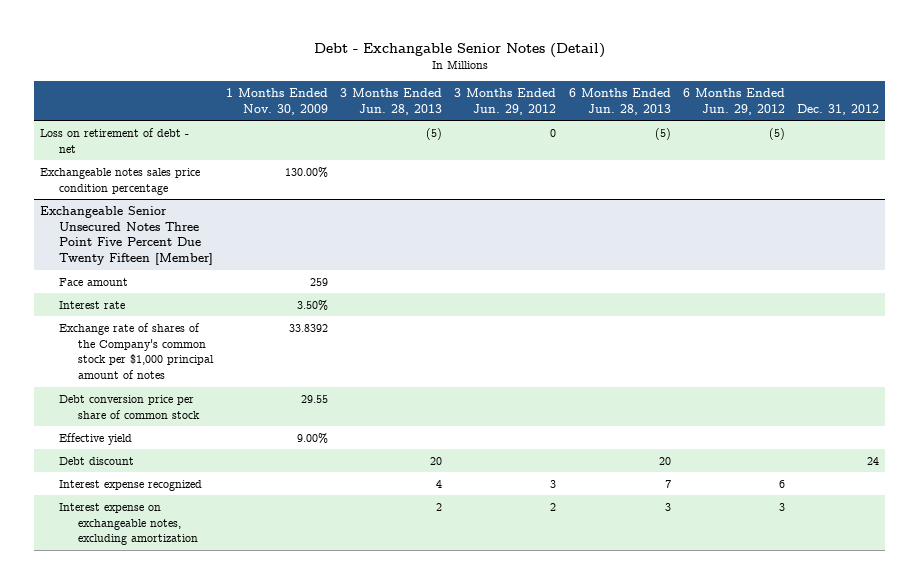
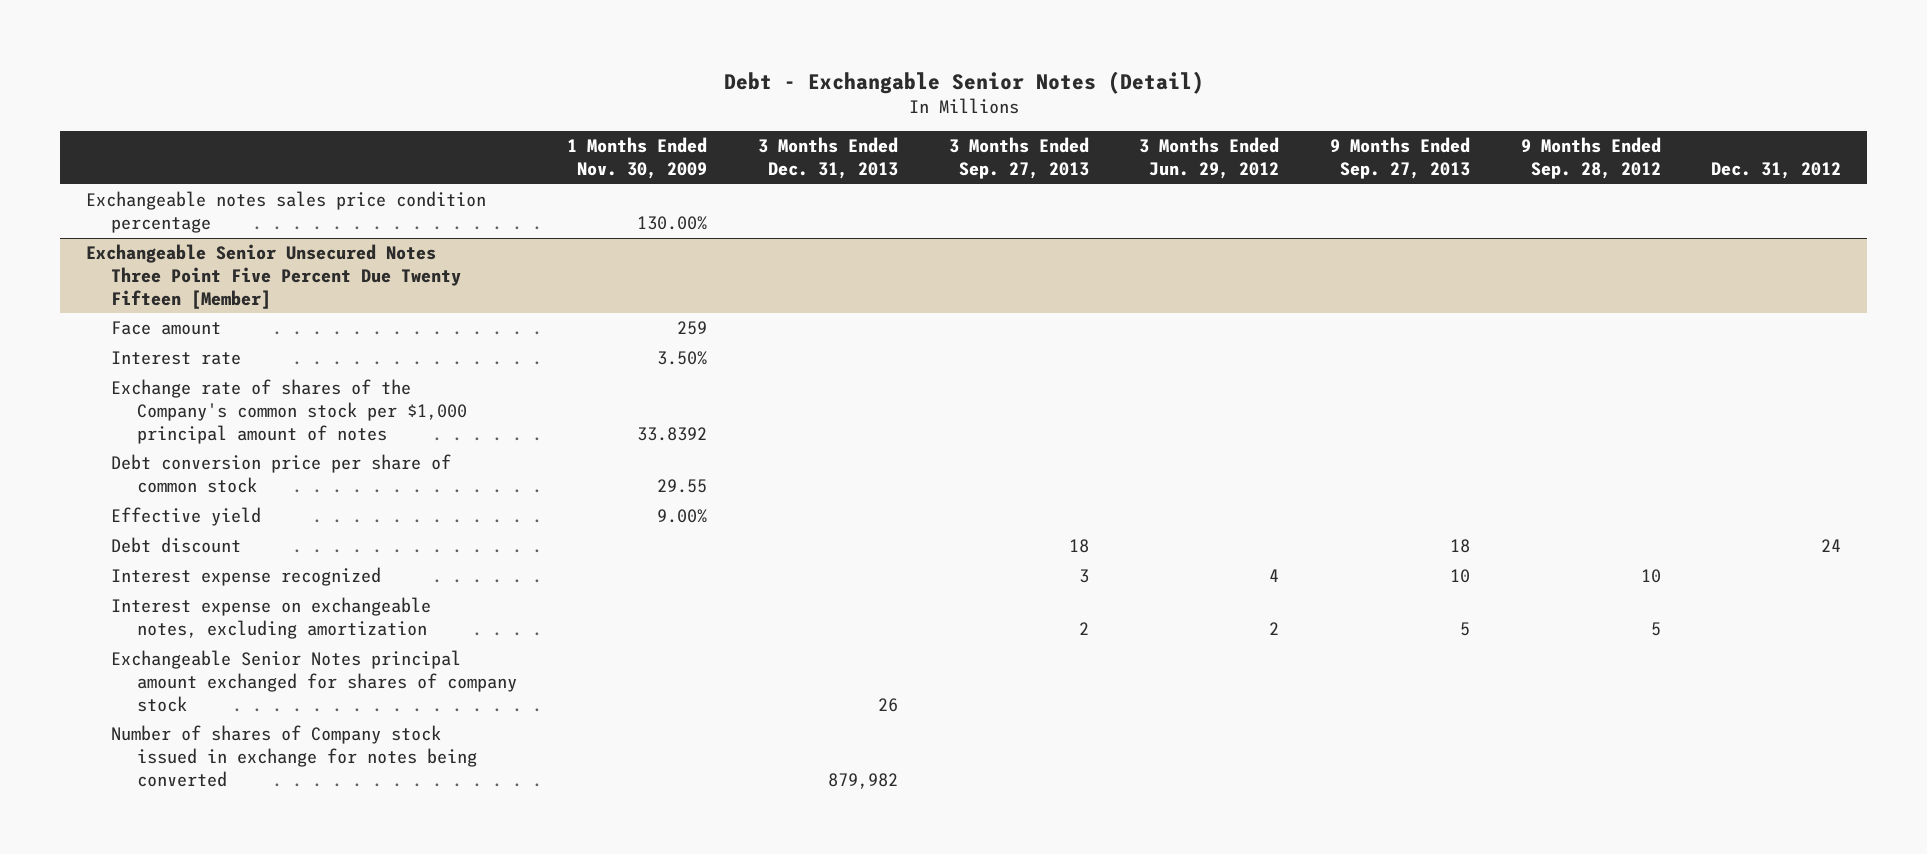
- | 1 Months Ended Nov. 30, 2009 | 3 Months Ended Jun. 28, 2013 | 3 Months Ended Jun. 29, 2012 | 6 Months Ended Jun. 28, 2013 | 6 Months Ended Jun. 29, 2012 | Dec. 31, 2012
+ | 1 Months Ended Nov. 30, 2009 | 3 Months Ended Dec. 31, 2013 | 3 Months Ended Sep. 27, 2013 | 3 Months Ended Jun. 29, 2012 | 9 Months Ended Sep. 27, 2013 | 9 Months Ended Sep. 28, 2012 | Dec. 31, 2012
- Loss on retirement of debt - net | | (5) | 0 | (5) | (5) |
@ Exchangeable Senior Unsecured Notes Three Point Five Percent Due Twenty Fifteen [Member]
- Interest expense recognized | | 4 | 3 | 7 | 6 |
+ Interest expense recognized | | | 3 | 4 | 10 | 10 |
+ Exchangeable Senior Notes principal amount exchanged for shares of company stock | | 26 | | | | |
+ Number of shares of Company stock issued in exchange for notes being converted | | 879,982 | | | | |

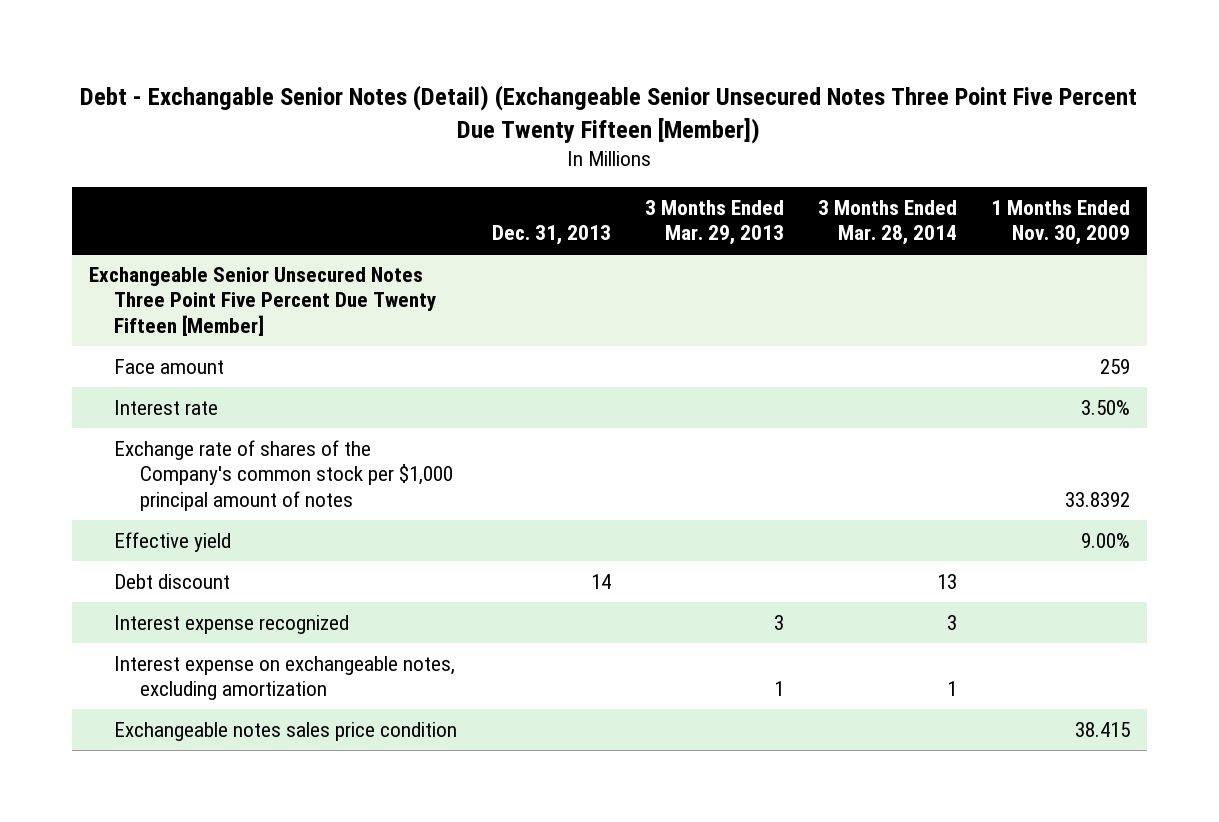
- Debt - Exchangable Senior Notes (Detail)
+ Debt - Exchangable Senior Notes (Detail) (Exchangeable Senior Unsecured Notes Three Point Five Percent Due Twenty Fifteen [Member])
- | 1 Months Ended Nov. 30, 2009 | 3 Months Ended Dec. 31, 2013 | 3 Months Ended Sep. 27, 2013 | 3 Months Ended Jun. 29, 2012 | 9 Months Ended Sep. 27, 2013 | 9 Months Ended Sep. 28, 2012 | Dec. 31, 2012
+ | Dec. 31, 2013 | 3 Months Ended Mar. 29, 2013 | 3 Months Ended Mar. 28, 2014 | 1 Months Ended Nov. 30, 2009
- Exchangeable notes sales price condition percentage | 130.00% | | | | | |
@ Exchangeable Senior Unsecured Notes Three Point Five Percent Due Twenty Fifteen [Member]
- Debt conversion price per share of common stock | 29.55 | | | | | |
- Exchangeable Senior Notes principal amount exchanged for shares of company stock | | 26 | | | | |
- Number of shares of Company stock issued in exchange for notes being converted | | 879,982 | | | | |
+ Exchangeable notes sales price condition | | | | 38.415

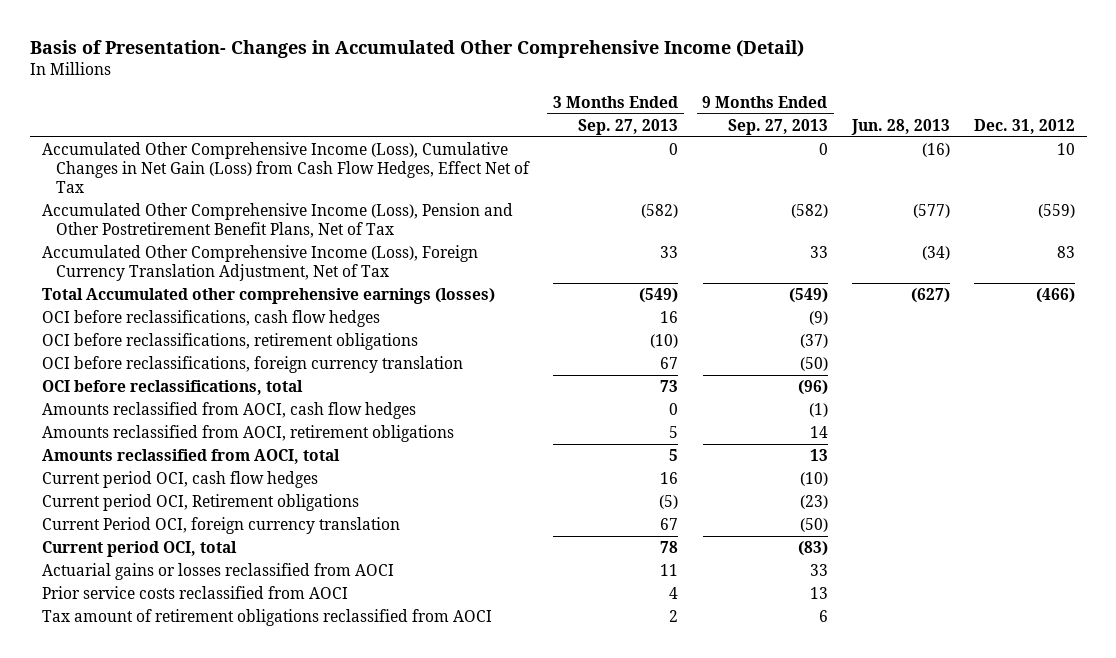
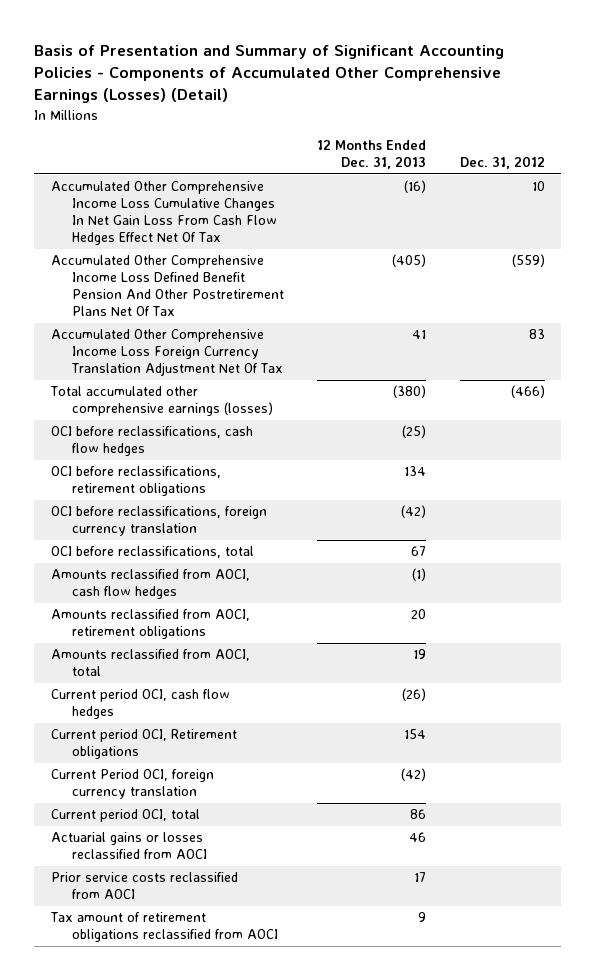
- Basis of Presentation- Changes in Accumulated Other Comprehensive Income (Detail)
+ Basis of Presentation and Summary of Significant Accounting Policies - Components of Accumulated Other Comprehensive Earnings (Losses) (Detail)
- | 3 Months Ended Sep. 27, 2013 | 9 Months Ended Sep. 27, 2013 | Jun. 28, 2013 | Dec. 31, 2012
+ | 12 Months Ended Dec. 31, 2013 | Dec. 31, 2012
- Accumulated Other Comprehensive Income (Loss), Cumulative Changes in Net Gain (Loss) from Cash Flow Hedges, Effect Net of Tax | 0 | 0 | (16) | 10
- Accumulated Other Comprehensive Income (Loss), Pension and Other Postretirement Benefit Plans, Net of Tax | (582) | (582) | (577) | (559)
- Accumulated Other Comprehensive Income (Loss), Foreign Currency Translation Adjustment, Net of Tax | 33 | 33 | (34) | 83
- Total Accumulated other comprehensive earnings (losses) | (549) | (549) | (627) | (466)
+ Accumulated Other Comprehensive Income Loss Cumulative Changes In Net Gain Loss From Cash Flow Hedges Effect Net Of Tax | (16) | 10
+ Accumulated Other Comprehensive Income Loss Defined Benefit Pension And Other Postretirement Plans Net Of Tax | (405) | (559)
+ Accumulated Other Comprehensive Income Loss Foreign Currency Translation Adjustment Net Of Tax | 41 | 83
+ Total accumulated other comprehensive earnings (losses) | (380) | (466)

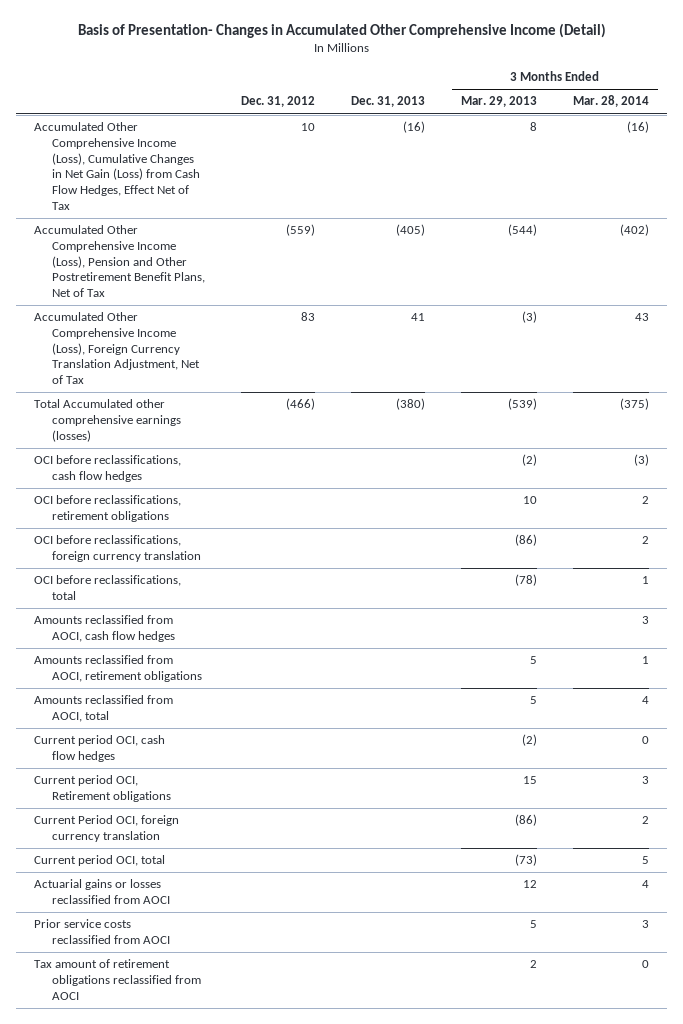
- Basis of Presentation and Summary of Significant Accounting Policies - Components of Accumulated Other Comprehensive Earnings (Losses) (Detail)
+ Basis of Presentation- Changes in Accumulated Other Comprehensive Income (Detail)
- | 12 Months Ended Dec. 31, 2013 | Dec. 31, 2012
+ | Dec. 31, 2012 | Dec. 31, 2013 | 3 Months Ended Mar. 29, 2013 | 3 Months Ended Mar. 28, 2014
- Accumulated Other Comprehensive Income Loss Cumulative Changes In Net Gain Loss From Cash Flow Hedges Effect Net Of Tax | (16) | 10
- Accumulated Other Comprehensive Income Loss Defined Benefit Pension And Other Postretirement Plans Net Of Tax | (405) | (559)
- Accumulated Other Comprehensive Income Loss Foreign Currency Translation Adjustment Net Of Tax | 41 | 83
- Total accumulated other comprehensive earnings (losses) | (380) | (466)
+ Accumulated Other Comprehensive Income (Loss), Cumulative Changes in Net Gain (Loss) from Cash Flow Hedges, Effect Net of Tax | 10 | (16) | 8 | (16)
+ Accumulated Other Comprehensive Income (Loss), Pension and Other Postretirement Benefit Plans, Net of Tax | (559) | (405) | (544) | (402)
+ Accumulated Other Comprehensive Income (Loss), Foreign Currency Translation Adjustment, Net of Tax | 83 | 41 | (3) | 43
+ Total Accumulated other comprehensive earnings (losses) | (466) | (380) | (539) | (375)

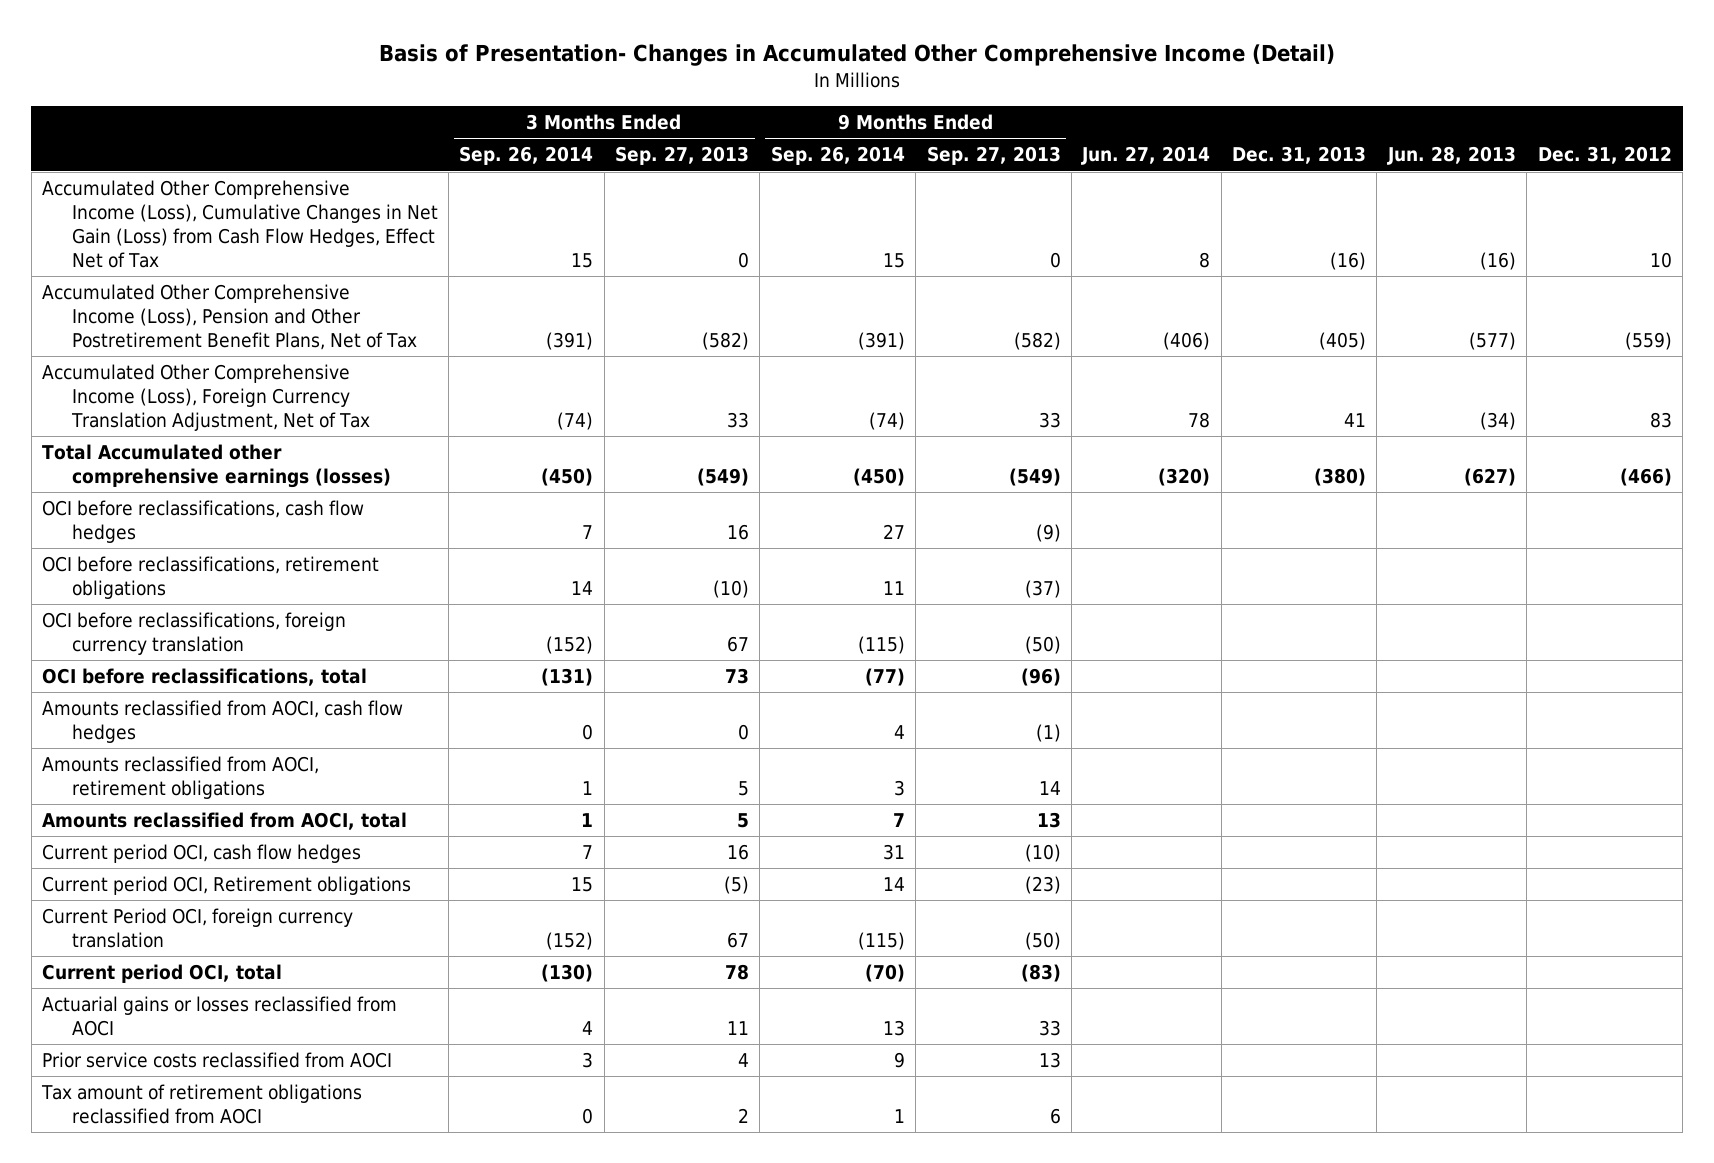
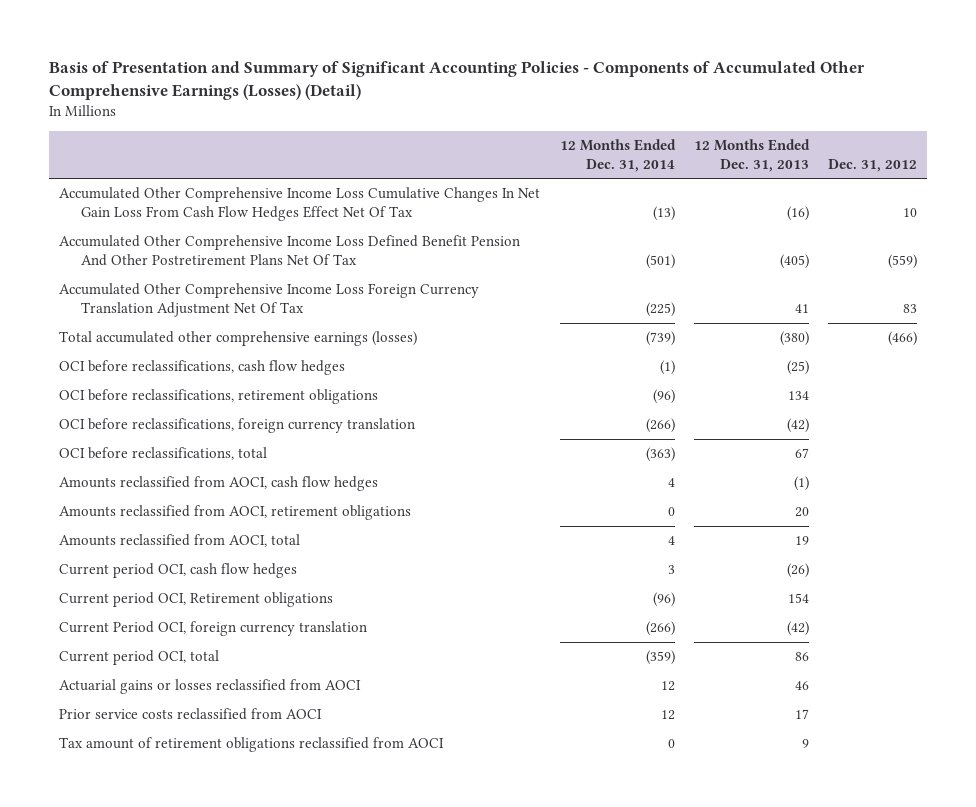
- Basis of Presentation- Changes in Accumulated Other Comprehensive Income (Detail)
+ Basis of Presentation and Summary of Significant Accounting Policies - Components of Accumulated Other Comprehensive Earnings (Losses) (Detail)
- | 3 Months Ended Sep. 26, 2014 | 3 Months Ended Sep. 27, 2013 | 9 Months Ended Sep. 26, 2014 | 9 Months Ended Sep. 27, 2013 | Jun. 27, 2014 | Dec. 31, 2013 | Jun. 28, 2013 | Dec. 31, 2012
+ | 12 Months Ended Dec. 31, 2014 | 12 Months Ended Dec. 31, 2013 | Dec. 31, 2012
- Accumulated Other Comprehensive Income (Loss), Cumulative Changes in Net Gain (Loss) from Cash Flow Hedges, Effect Net of Tax | 15 | 0 | 15 | 0 | 8 | (16) | (16) | 10
- Accumulated Other Comprehensive Income (Loss), Pension and Other Postretirement Benefit Plans, Net of Tax | (391) | (582) | (391) | (582) | (406) | (405) | (577) | (559)
- Accumulated Other Comprehensive Income (Loss), Foreign Currency Translation Adjustment, Net of Tax | (74) | 33 | (74) | 33 | 78 | 41 | (34) | 83
- Total Accumulated other comprehensive earnings (losses) | (450) | (549) | (450) | (549) | (320) | (380) | (627) | (466)
+ Accumulated Other Comprehensive Income Loss Cumulative Changes In Net Gain Loss From Cash Flow Hedges Effect Net Of Tax | (13) | (16) | 10
+ Accumulated Other Comprehensive Income Loss Defined Benefit Pension And Other Postretirement Plans Net Of Tax | (501) | (405) | (559)
+ Accumulated Other Comprehensive Income Loss Foreign Currency Translation Adjustment Net Of Tax | (225) | 41 | 83
+ Total accumulated other comprehensive earnings (losses) | (739) | (380) | (466)

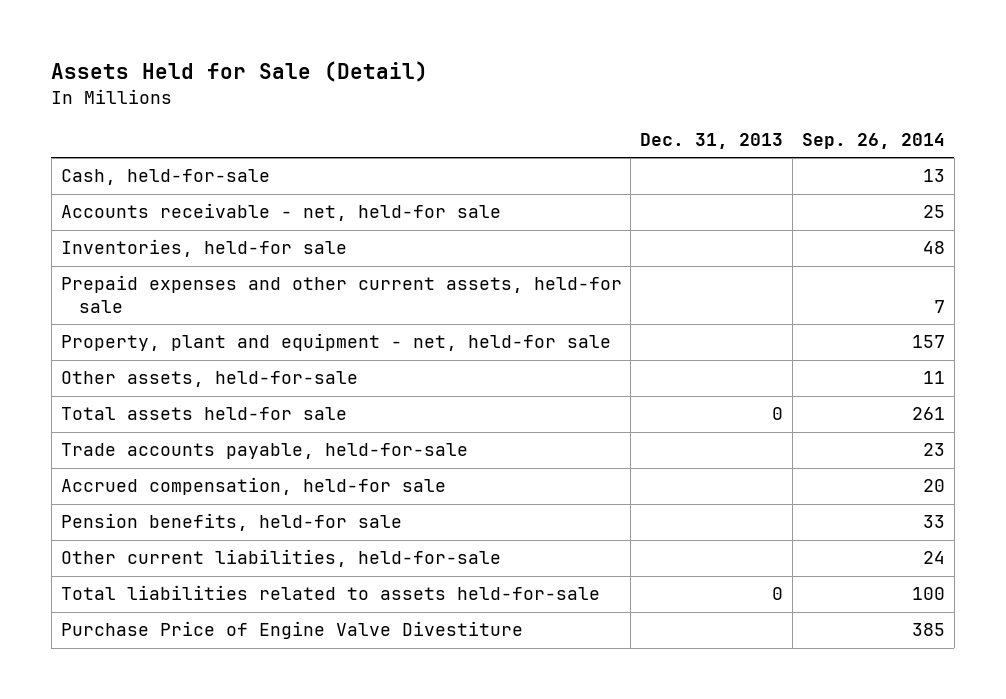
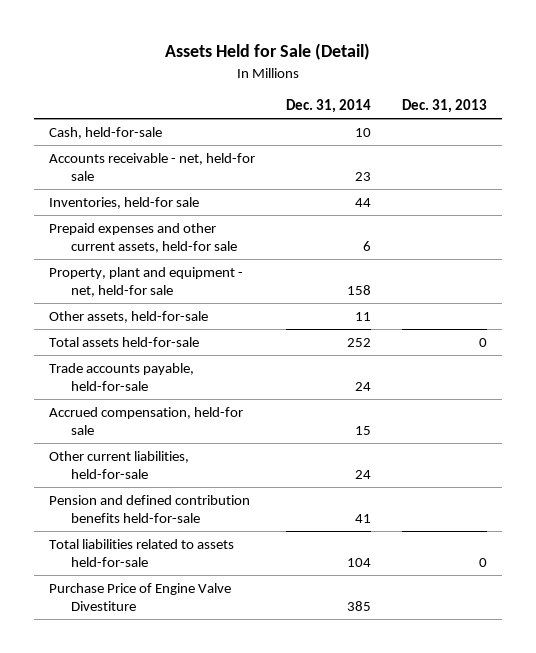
- | Dec. 31, 2013 | Sep. 26, 2014
+ | Dec. 31, 2014 | Dec. 31, 2013
- Total assets held-for sale | 0 | 261
+ Total assets held-for-sale | 252 | 0
- Pension benefits, held-for sale | | 33
+ Pension and defined contribution benefits held-for-sale | 41 |

